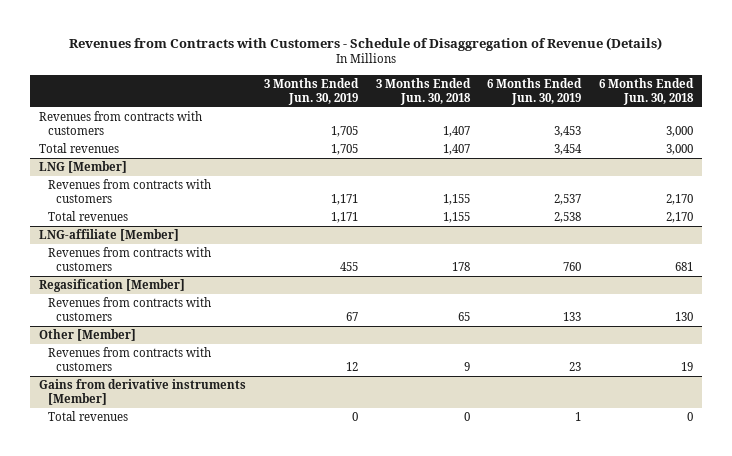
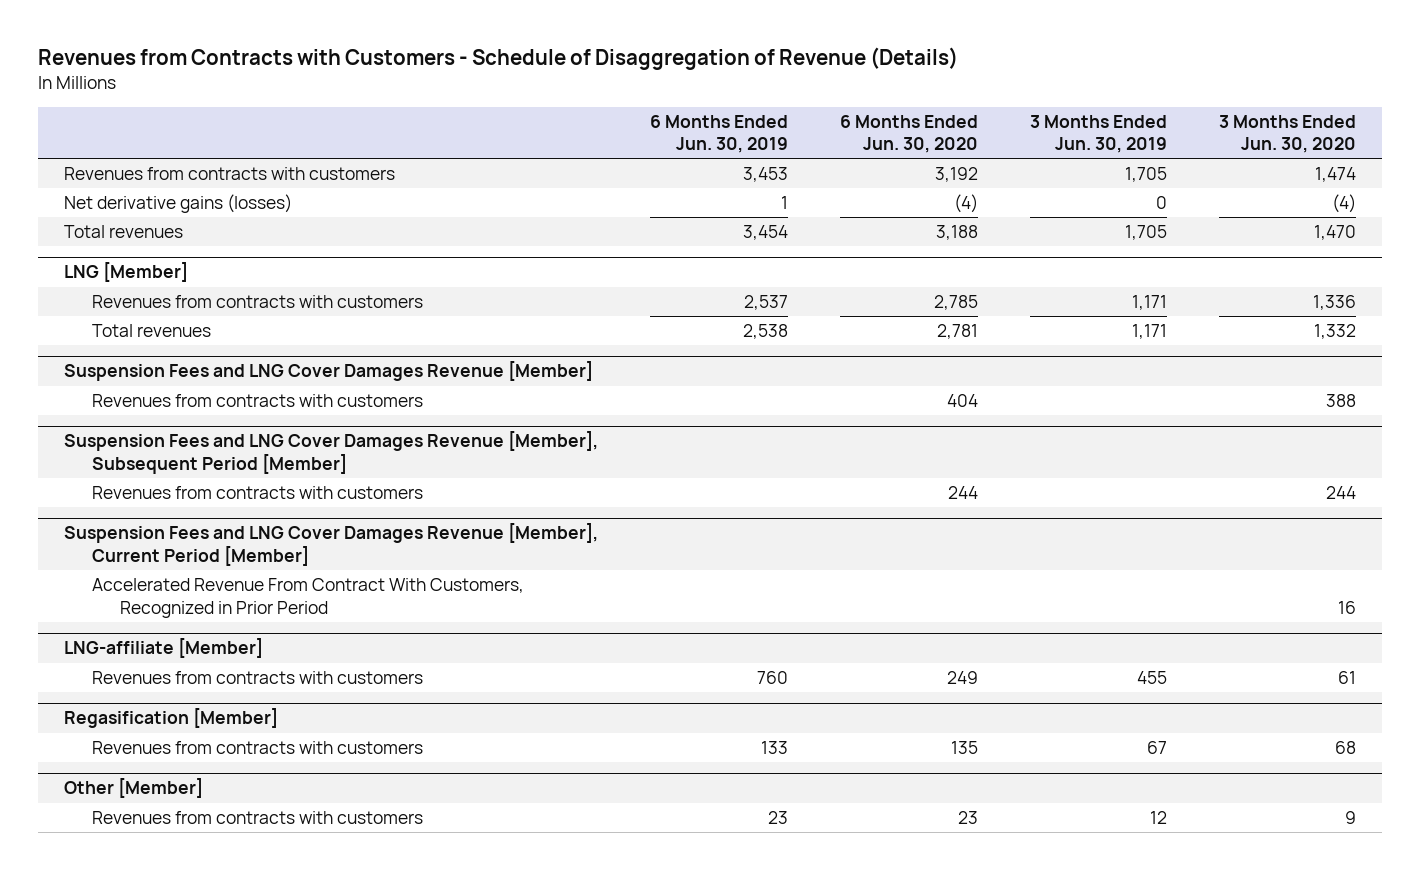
- | 3 Months Ended Jun. 30, 2019 | 3 Months Ended Jun. 30, 2018 | 6 Months Ended Jun. 30, 2019 | 6 Months Ended Jun. 30, 2018
+ | 6 Months Ended Jun. 30, 2019 | 6 Months Ended Jun. 30, 2020 | 3 Months Ended Jun. 30, 2019 | 3 Months Ended Jun. 30, 2020
+ Net derivative gains (losses) | 1 | (4) | 0 | (4)
+ Suspension Fees and LNG Cover Damages Revenue [Member]
+ Revenues from contracts with customers | | 404 | | 388
+ Suspension Fees and LNG Cover Damages Revenue [Member], Subsequent Period [Member]
+ Revenues from contracts with customers | | 244 | | 244
+ Suspension Fees and LNG Cover Damages Revenue [Member], Current Period [Member]
+ Accelerated Revenue From Contract With Customers, Recognized in Prior Period | | | | 16
- Gains from derivative instruments [Member]
- Total revenues | 0 | 0 | 1 | 0

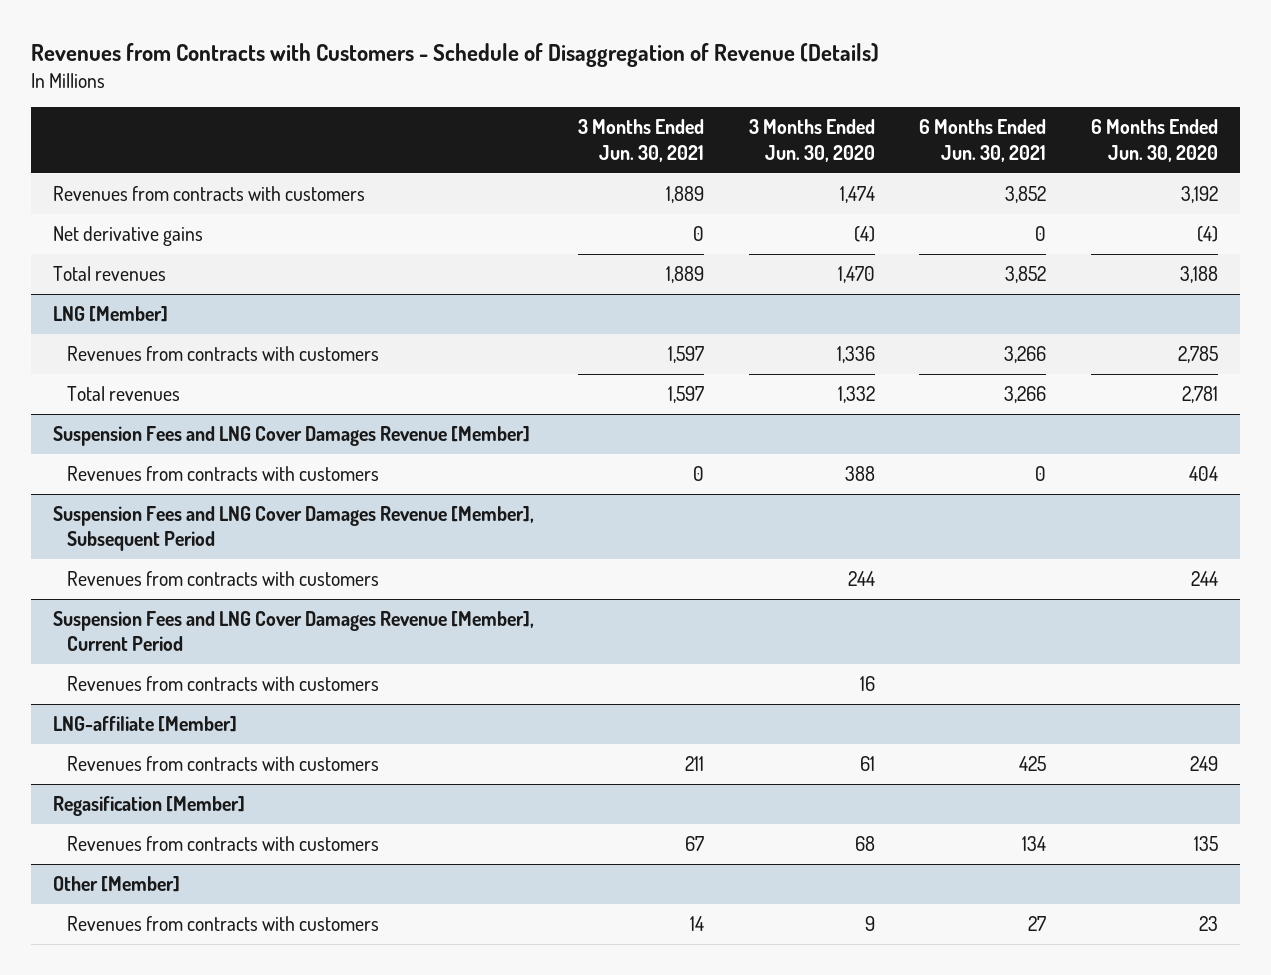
- | 6 Months Ended Jun. 30, 2019 | 6 Months Ended Jun. 30, 2020 | 3 Months Ended Jun. 30, 2019 | 3 Months Ended Jun. 30, 2020
+ | 3 Months Ended Jun. 30, 2021 | 3 Months Ended Jun. 30, 2020 | 6 Months Ended Jun. 30, 2021 | 6 Months Ended Jun. 30, 2020
- Net derivative gains (losses) | 1 | (4) | 0 | (4)
+ Net derivative gains | 0 | (4) | 0 | (4)
- Suspension Fees and LNG Cover Damages Revenue [Member], Subsequent Period [Member]
+ Suspension Fees and LNG Cover Damages Revenue [Member], Subsequent Period
- Suspension Fees and LNG Cover Damages Revenue [Member], Current Period [Member]
- Accelerated Revenue From Contract With Customers, Recognized in Prior Period | | | | 16
+ Suspension Fees and LNG Cover Damages Revenue [Member], Current Period
+ Revenues from contracts with customers | | 16 | |

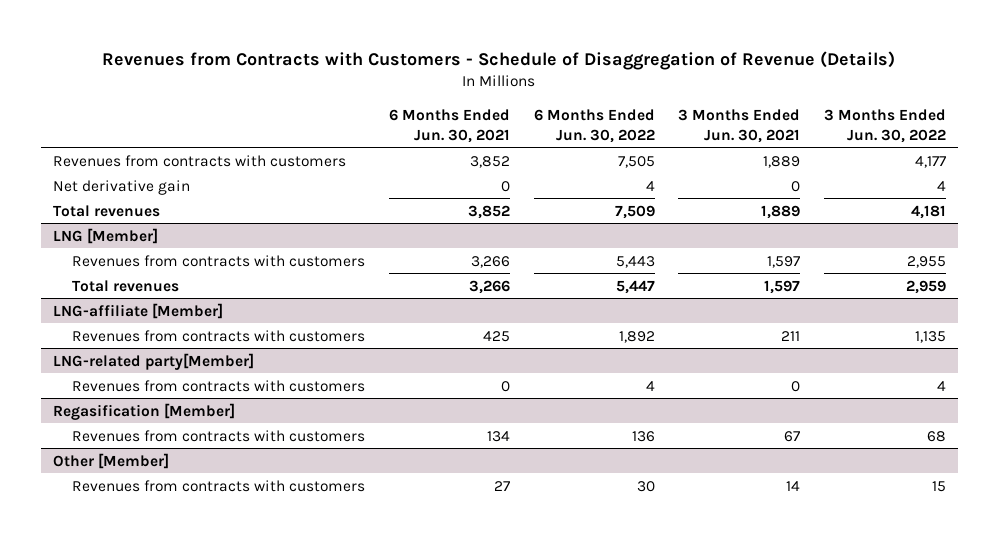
- | 3 Months Ended Jun. 30, 2021 | 3 Months Ended Jun. 30, 2020 | 6 Months Ended Jun. 30, 2021 | 6 Months Ended Jun. 30, 2020
+ | 6 Months Ended Jun. 30, 2021 | 6 Months Ended Jun. 30, 2022 | 3 Months Ended Jun. 30, 2021 | 3 Months Ended Jun. 30, 2022
- Net derivative gains | 0 | (4) | 0 | (4)
+ Net derivative gain | 0 | 4 | 0 | 4
- Suspension Fees and LNG Cover Damages Revenue [Member]
- Revenues from contracts with customers | 0 | 388 | 0 | 404
- Suspension Fees and LNG Cover Damages Revenue [Member], Subsequent Period
- Revenues from contracts with customers | | 244 | | 244
- Suspension Fees and LNG Cover Damages Revenue [Member], Current Period
- Revenues from contracts with customers | | 16 | |
+ LNG-related party[Member]
+ Revenues from contracts with customers | 0 | 4 | 0 | 4

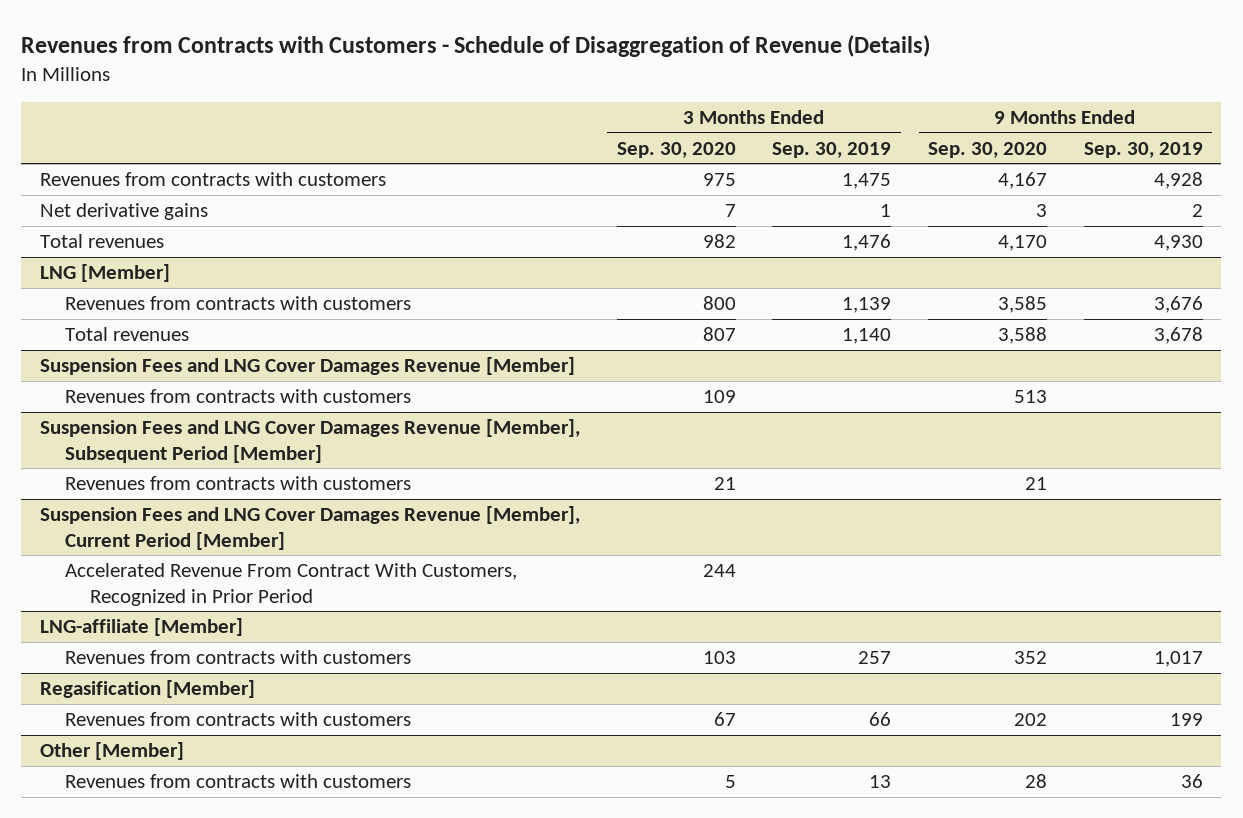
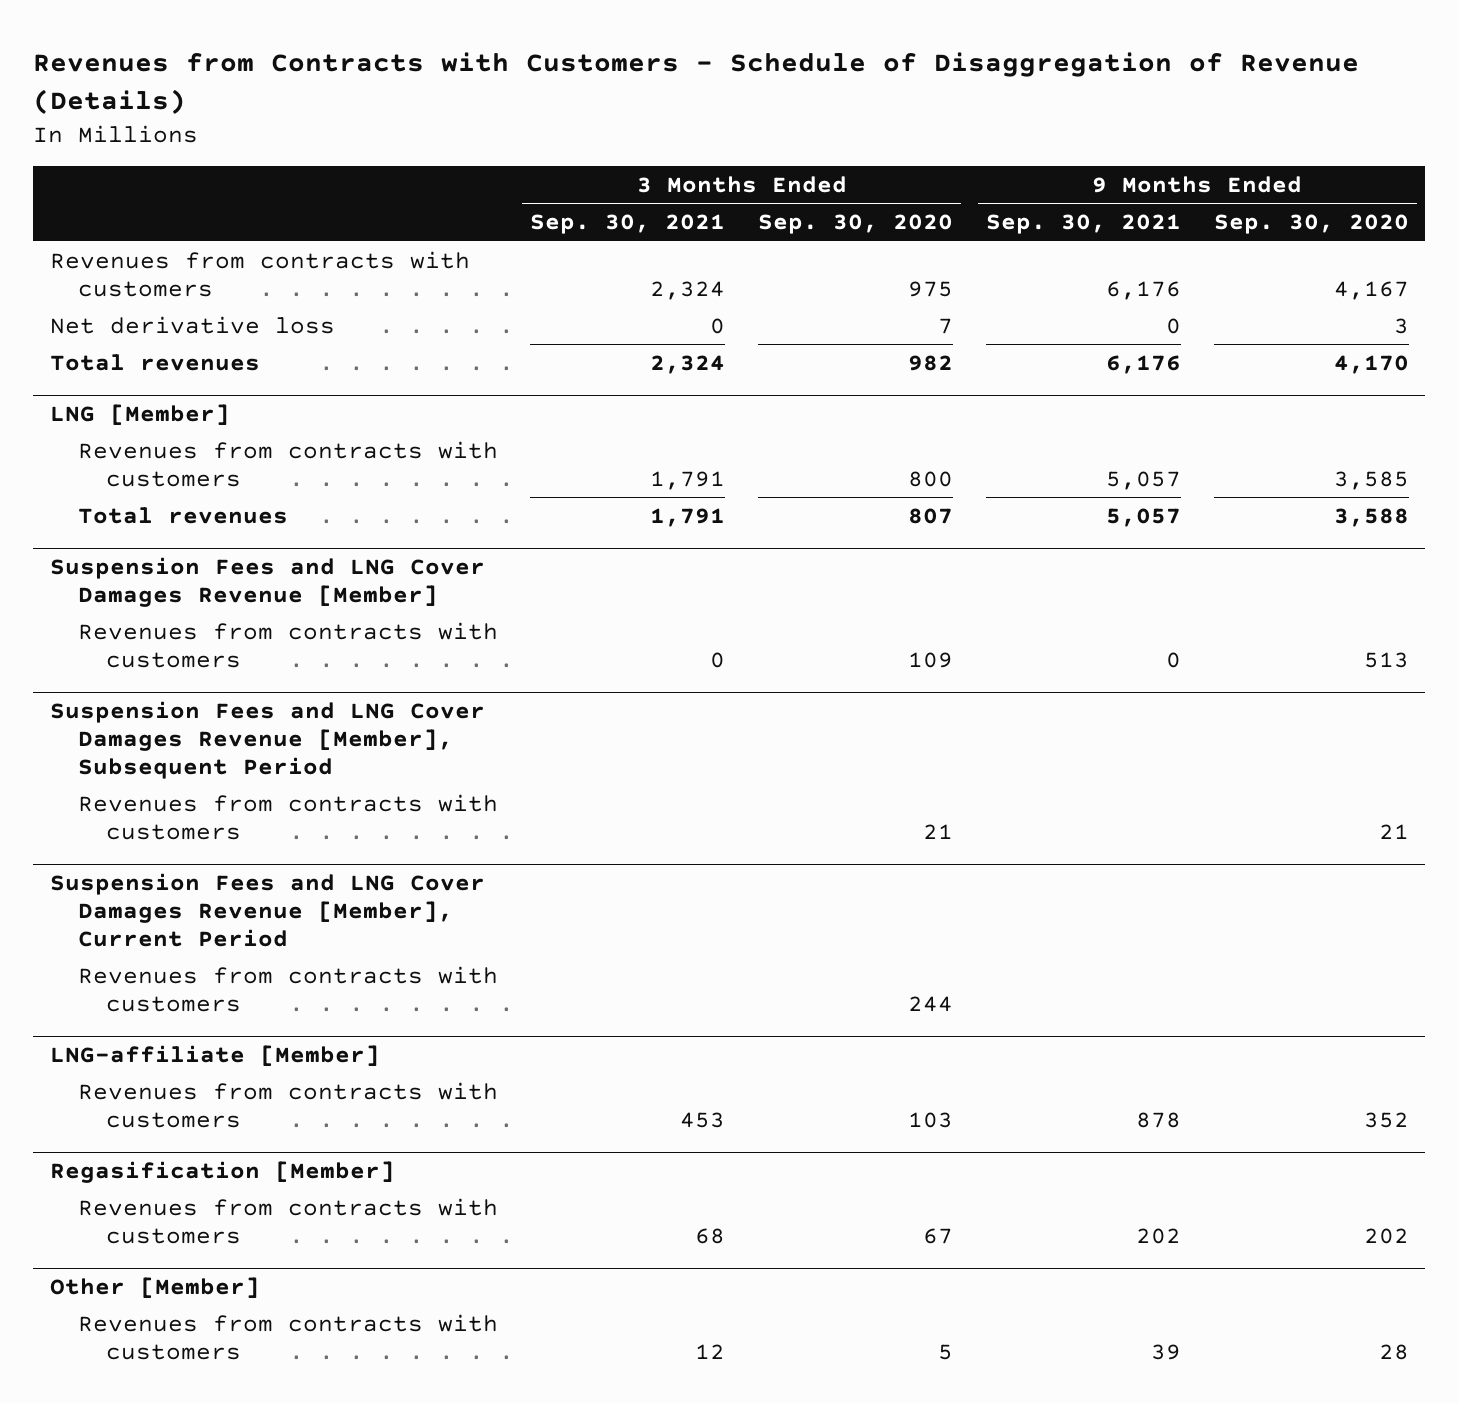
- | 3 Months Ended Sep. 30, 2020 | 3 Months Ended Sep. 30, 2019 | 9 Months Ended Sep. 30, 2020 | 9 Months Ended Sep. 30, 2019
+ | 3 Months Ended Sep. 30, 2021 | 3 Months Ended Sep. 30, 2020 | 9 Months Ended Sep. 30, 2021 | 9 Months Ended Sep. 30, 2020
- Net derivative gains | 7 | 1 | 3 | 2
+ Net derivative loss | 0 | 7 | 0 | 3
- Suspension Fees and LNG Cover Damages Revenue [Member], Subsequent Period [Member]
+ Suspension Fees and LNG Cover Damages Revenue [Member], Subsequent Period
- Suspension Fees and LNG Cover Damages Revenue [Member], Current Period [Member]
- Accelerated Revenue From Contract With Customers, Recognized in Prior Period | 244 | | |
+ Suspension Fees and LNG Cover Damages Revenue [Member], Current Period
+ Revenues from contracts with customers | | 244 | |

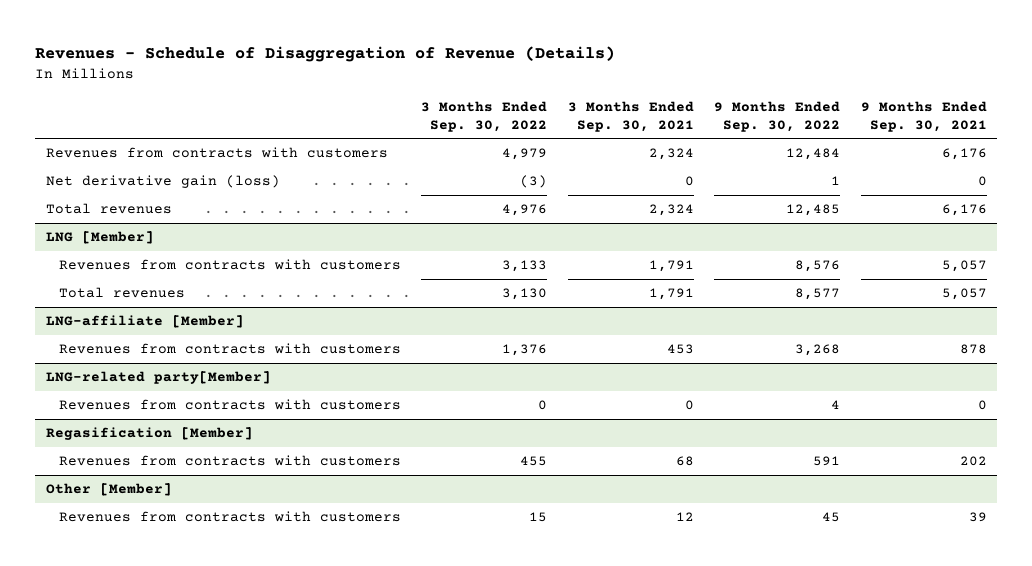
- Revenues from Contracts with Customers - Schedule of Disaggregation of Revenue (Details)
+ Revenues - Schedule of Disaggregation of Revenue (Details)
- | 3 Months Ended Sep. 30, 2021 | 3 Months Ended Sep. 30, 2020 | 9 Months Ended Sep. 30, 2021 | 9 Months Ended Sep. 30, 2020
+ | 3 Months Ended Sep. 30, 2022 | 3 Months Ended Sep. 30, 2021 | 9 Months Ended Sep. 30, 2022 | 9 Months Ended Sep. 30, 2021
- Net derivative loss | 0 | 7 | 0 | 3
+ Net derivative gain (loss) | (3) | 0 | 1 | 0
- Suspension Fees and LNG Cover Damages Revenue [Member]
- Revenues from contracts with customers | 0 | 109 | 0 | 513
- Suspension Fees and LNG Cover Damages Revenue [Member], Subsequent Period
- Revenues from contracts with customers | | 21 | | 21
- Suspension Fees and LNG Cover Damages Revenue [Member], Current Period
- Revenues from contracts with customers | | 244 | |
+ LNG-related party[Member]
+ Revenues from contracts with customers | 0 | 0 | 4 | 0

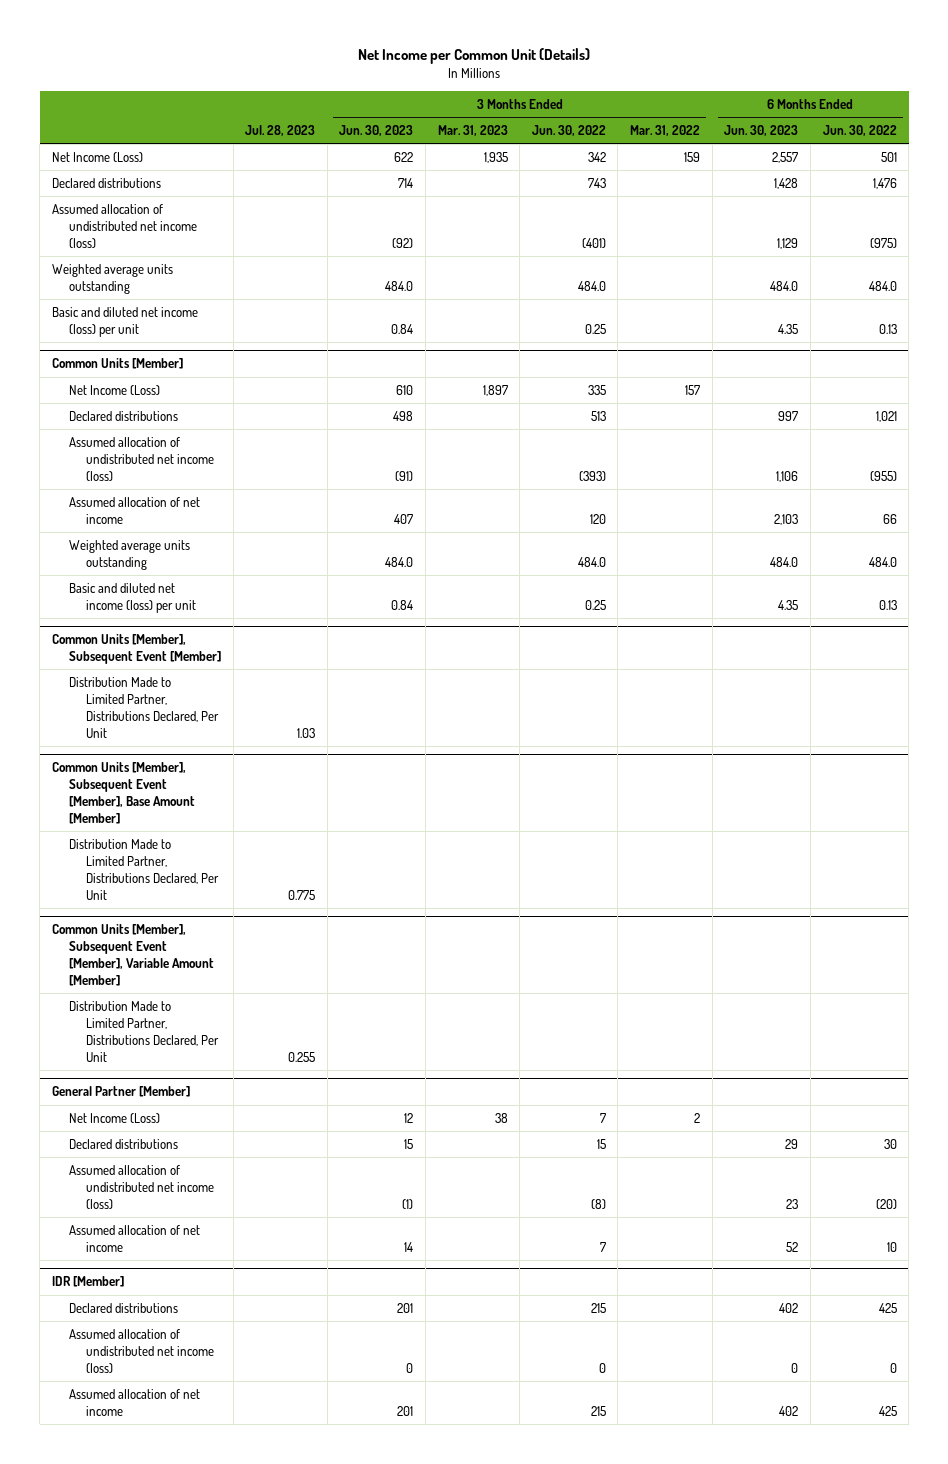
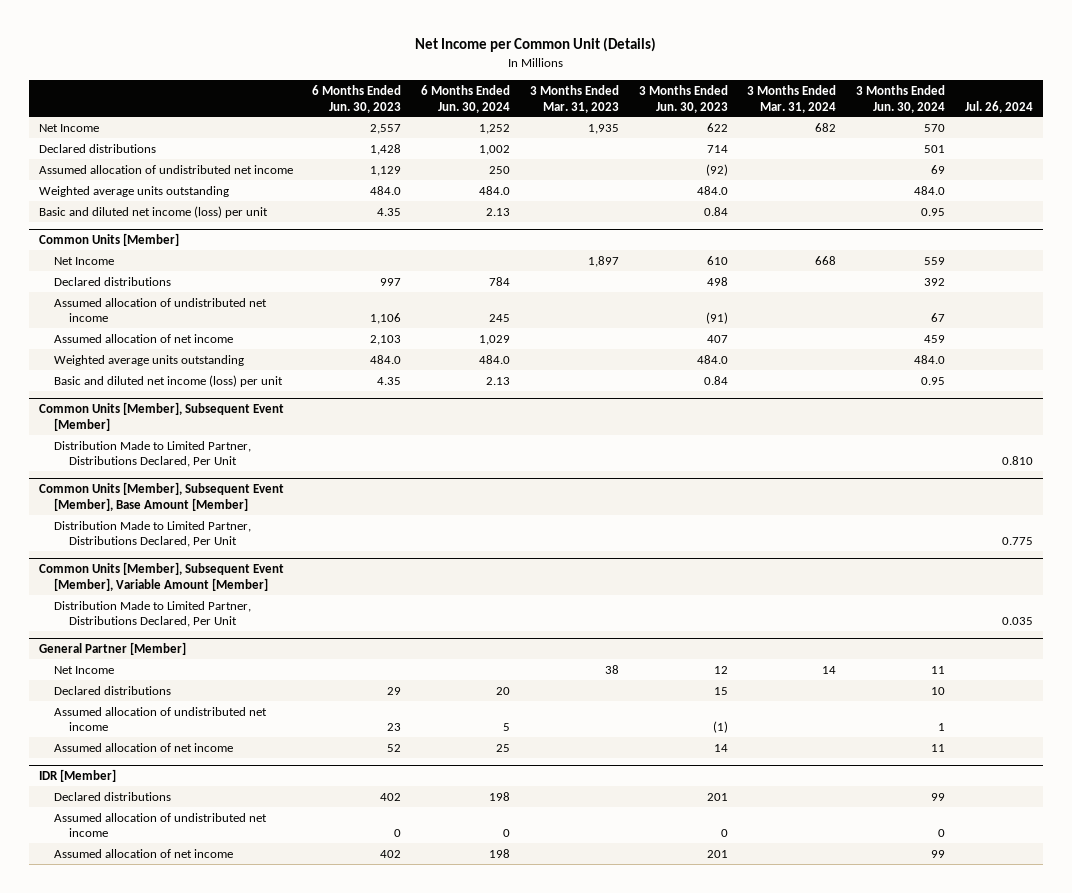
- | Jul. 28, 2023 | 3 Months Ended Jun. 30, 2023 | 3 Months Ended Mar. 31, 2023 | 3 Months Ended Jun. 30, 2022 | 3 Months Ended Mar. 31, 2022 | 6 Months Ended Jun. 30, 2023 | 6 Months Ended Jun. 30, 2022
+ | 6 Months Ended Jun. 30, 2023 | 6 Months Ended Jun. 30, 2024 | 3 Months Ended Mar. 31, 2023 | 3 Months Ended Jun. 30, 2023 | 3 Months Ended Mar. 31, 2024 | 3 Months Ended Jun. 30, 2024 | Jul. 26, 2024
- Net Income (Loss) | | 622 | 1,935 | 342 | 159 | 2,557 | 501
+ Net Income | 2,557 | 1,252 | 1,935 | 622 | 682 | 570 |
- Assumed allocation of undistributed net income (loss) | | (92) | | (401) | | 1,129 | (975)
+ Assumed allocation of undistributed net income | 1,129 | 250 | | (92) | | 69 |
@ Common Units [Member]
- Net Income (Loss) | | 610 | 1,897 | 335 | 157 | |
+ Net Income | | | 1,897 | 610 | 668 | 559 |
- Assumed allocation of undistributed net income (loss) | | (91) | | (393) | | 1,106 | (955)
+ Assumed allocation of undistributed net income | 1,106 | 245 | | (91) | | 67 |
@ General Partner [Member]
- Net Income (Loss) | | 12 | 38 | 7 | 2 | |
+ Net Income | | | 38 | 12 | 14 | 11 |
- Assumed allocation of undistributed net income (loss) | | (1) | | (8) | | 23 | (20)
+ Assumed allocation of undistributed net income | 23 | 5 | | (1) | | 1 |
@ IDR [Member]
- Assumed allocation of undistributed net income (loss) | | 0 | | 0 | | 0 | 0
+ Assumed allocation of undistributed net income | 0 | 0 | | 0 | | 0 |

